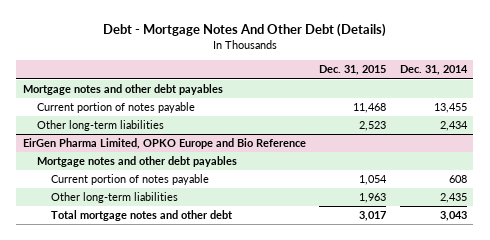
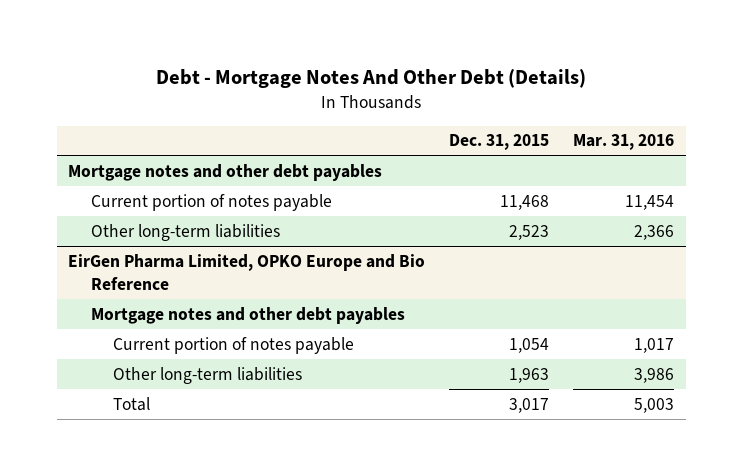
- | Dec. 31, 2015 | Dec. 31, 2014
+ | Dec. 31, 2015 | Mar. 31, 2016
@ EirGen Pharma Limited, OPKO Europe and Bio Reference
- Total mortgage notes and other debt | 3,017 | 3,043
+ Total | 3,017 | 5,003

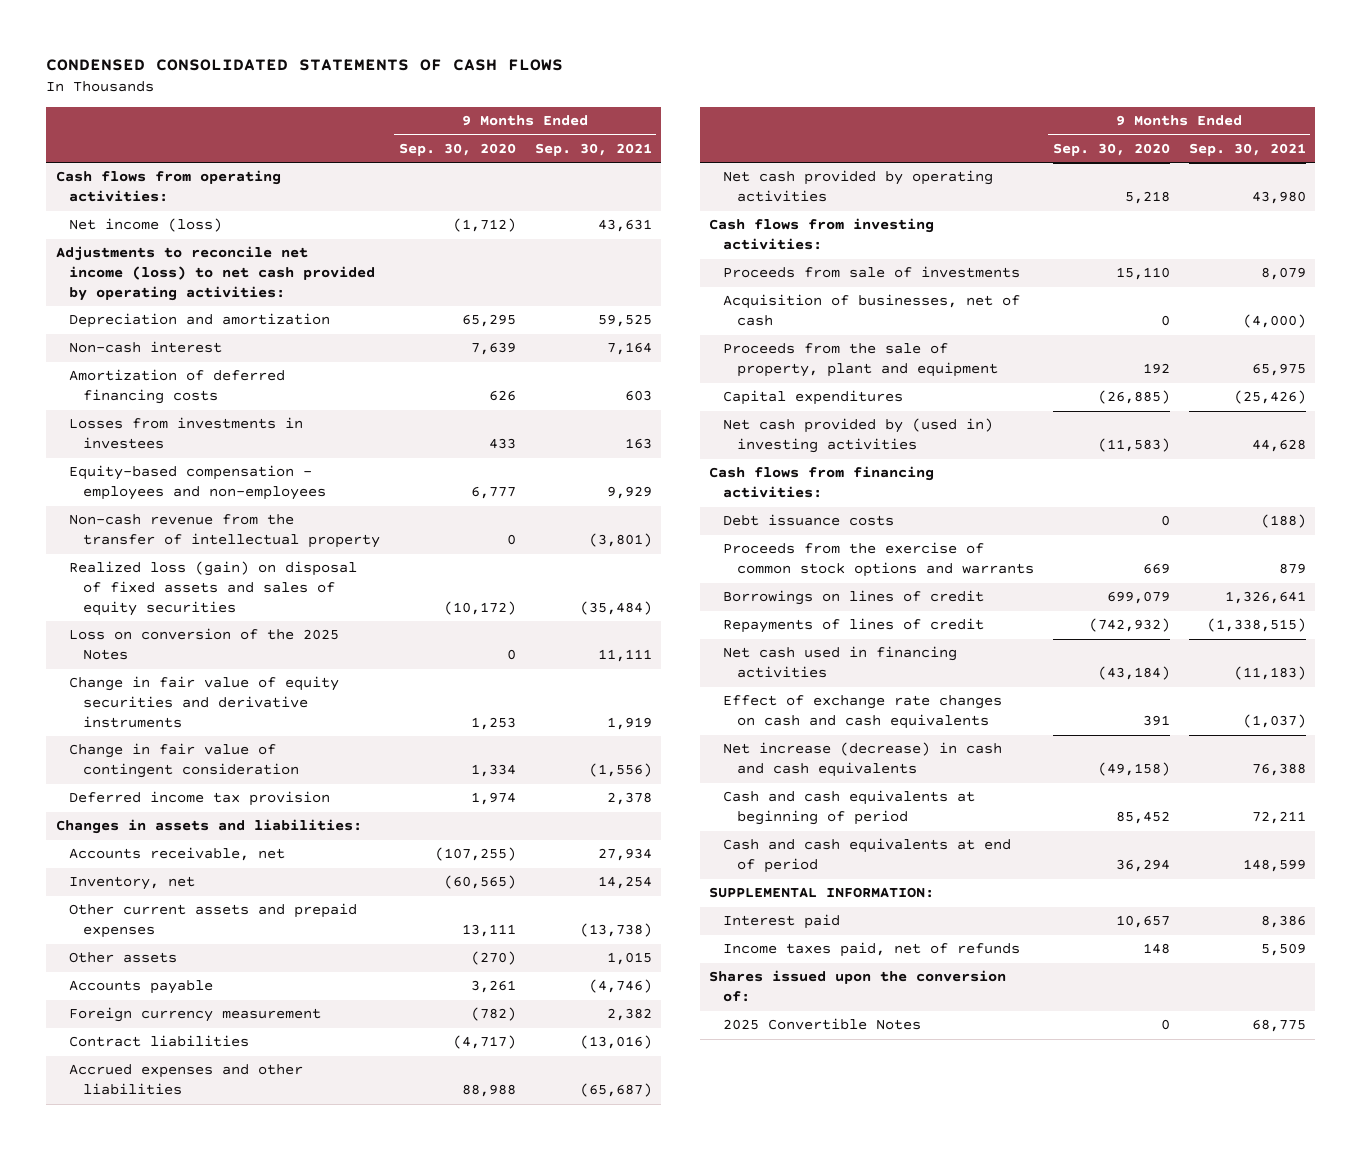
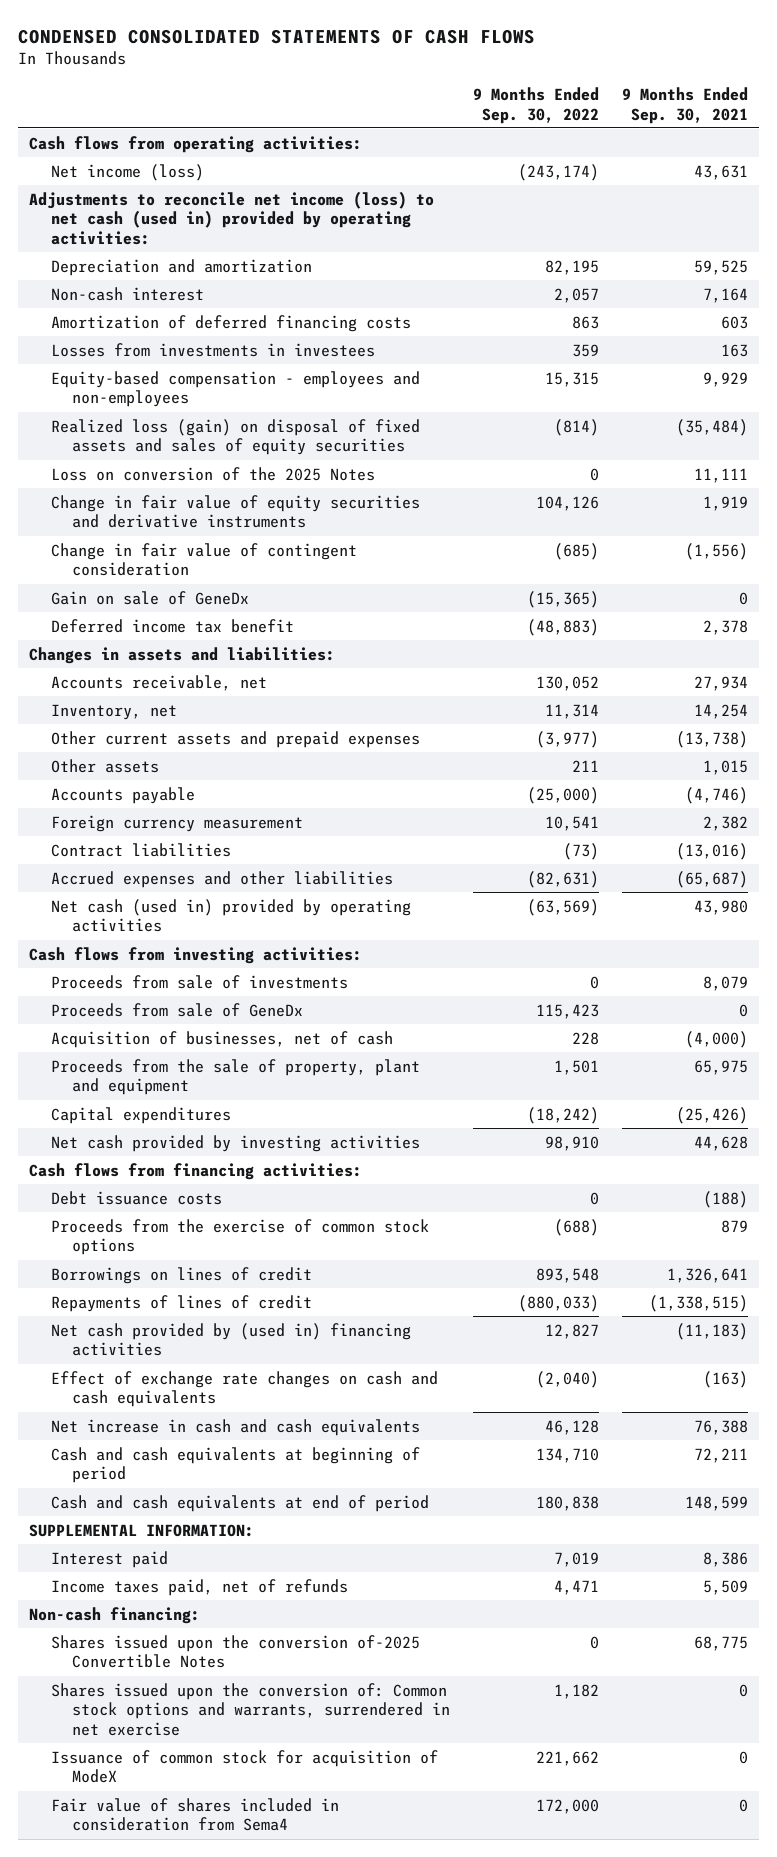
- | 9 Months Ended Sep. 30, 2020 | 9 Months Ended Sep. 30, 2021
+ | 9 Months Ended Sep. 30, 2022 | 9 Months Ended Sep. 30, 2021
- Adjustments to reconcile net income (loss) to net cash provided by operating activities:
+ Adjustments to reconcile net income (loss) to net cash (used in) provided by operating activities:
- Non-cash revenue from the transfer of intellectual property | 0 | (3,801)
- Deferred income tax provision | 1,974 | 2,378
+ Gain on sale of GeneDx | (15,365) | 0
+ Deferred income tax benefit | (48,883) | 2,378
- Net cash provided by operating activities | 5,218 | 43,980
+ Net cash (used in) provided by operating activities | (63,569) | 43,980
+ Proceeds from sale of GeneDx | 115,423 | 0
- Net cash provided by (used in) investing activities | (11,583) | 44,628
+ Net cash provided by investing activities | 98,910 | 44,628
- Proceeds from the exercise of common stock options and warrants | 669 | 879
+ Proceeds from the exercise of common stock options | (688) | 879
- Net cash used in financing activities | (43,184) | (11,183)
- Effect of exchange rate changes on cash and cash equivalents | 391 | (1,037)
- Net increase (decrease) in cash and cash equivalents | (49,158) | 76,388
+ Net cash provided by (used in) financing activities | 12,827 | (11,183)
+ Effect of exchange rate changes on cash and cash equivalents | (2,040) | (163)
+ Net increase in cash and cash equivalents | 46,128 | 76,388
- Shares issued upon the conversion of:
- 2025 Convertible Notes | 0 | 68,775
+ Non-cash financing:
+ Shares issued upon the conversion of-2025 Convertible Notes | 0 | 68,775
+ Shares issued upon the conversion of: Common stock options and warrants, surrendered in net exercise | 1,182 | 0
+ Issuance of common stock for acquisition of ModeX | 221,662 | 0
+ Fair value of shares included in consideration from Sema4 | 172,000 | 0

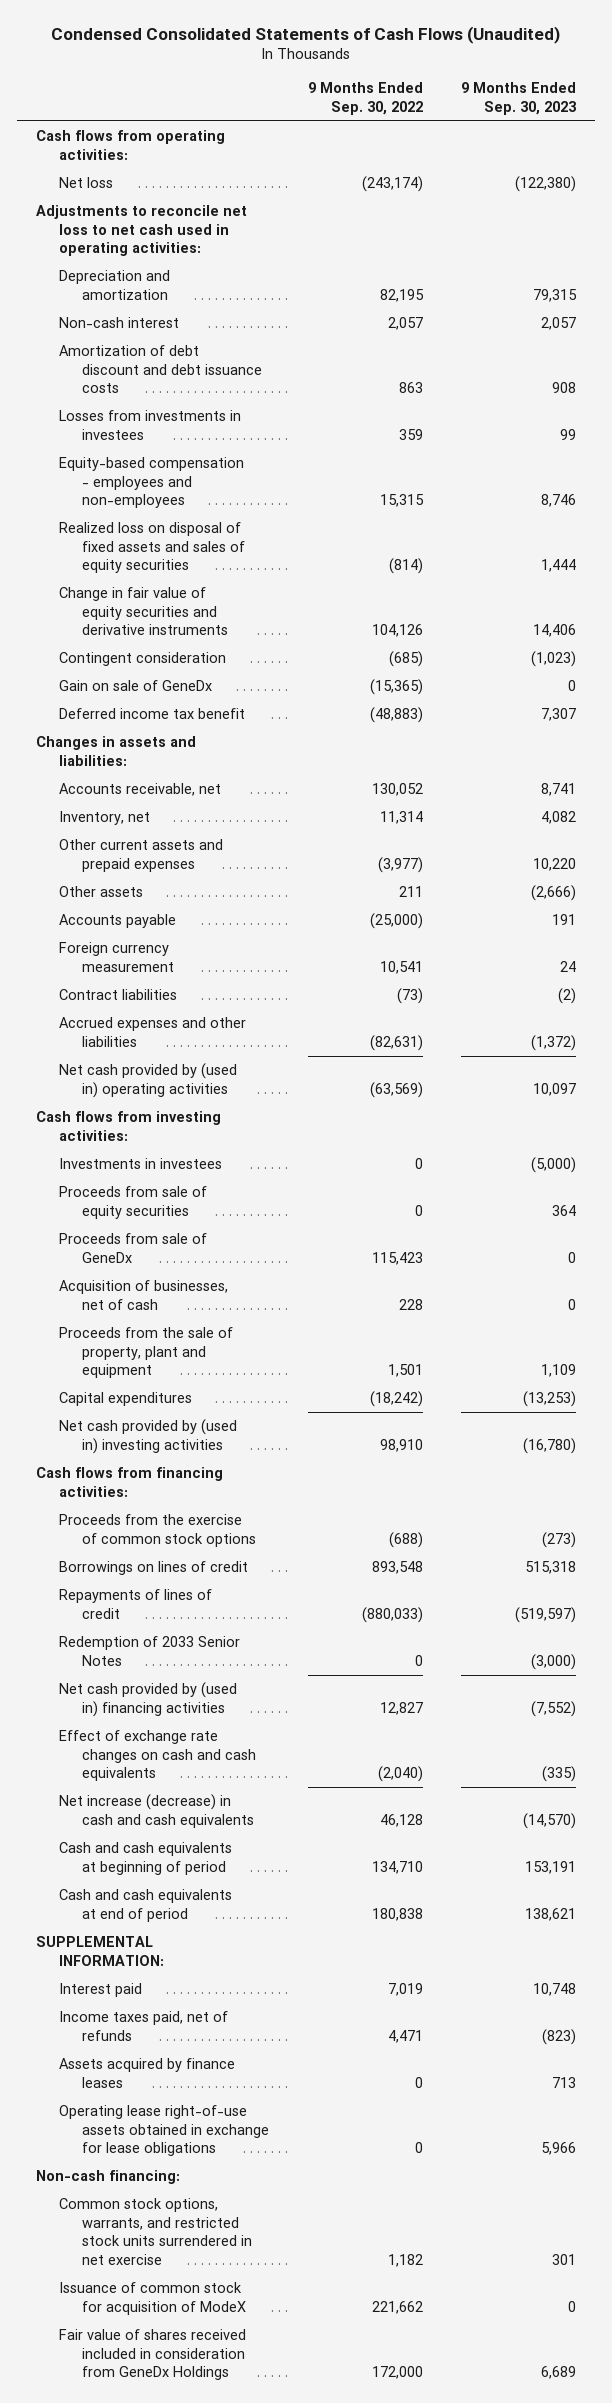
- CONDENSED CONSOLIDATED STATEMENTS OF CASH FLOWS
+ Condensed Consolidated Statements of Cash Flows (Unaudited)
- | 9 Months Ended Sep. 30, 2022 | 9 Months Ended Sep. 30, 2021
+ | 9 Months Ended Sep. 30, 2022 | 9 Months Ended Sep. 30, 2023
- Net income (loss) | (243,174) | 43,631
- Adjustments to reconcile net income (loss) to net cash (used in) provided by operating activities:
+ Net loss | (243,174) | (122,380)
+ Adjustments to reconcile net loss to net cash used in operating activities:
- Amortization of deferred financing costs | 863 | 603
+ Amortization of debt discount and debt issuance costs | 863 | 908
- Realized loss (gain) on disposal of fixed assets and sales of equity securities | (814) | (35,484)
- Loss on conversion of the 2025 Notes | 0 | 11,111
+ Realized loss on disposal of fixed assets and sales of equity securities | (814) | 1,444
- Change in fair value of contingent consideration | (685) | (1,556)
+ Contingent consideration | (685) | (1,023)
- Net cash (used in) provided by operating activities | (63,569) | 43,980
+ Net cash provided by (used in) operating activities | (63,569) | 10,097
- Proceeds from sale of investments | 0 | 8,079
+ Investments in investees | 0 | (5,000)
+ Proceeds from sale of equity securities | 0 | 364
- Net cash provided by investing activities | 98,910 | 44,628
+ Net cash provided by (used in) investing activities | 98,910 | (16,780)
- Debt issuance costs | 0 | (188)
+ Redemption of 2033 Senior Notes | 0 | (3,000)
- Net increase in cash and cash equivalents | 46,128 | 76,388
+ Net increase (decrease) in cash and cash equivalents | 46,128 | (14,570)
+ Assets acquired by finance leases | 0 | 713
+ Operating lease right-of-use assets obtained in exchange for lease obligations | 0 | 5,966
- Shares issued upon the conversion of-2025 Convertible Notes | 0 | 68,775
- Shares issued upon the conversion of: Common stock options and warrants, surrendered in net exercise | 1,182 | 0
+ Common stock options, warrants, and restricted stock units surrendered in net exercise | 1,182 | 301
- Fair value of shares included in consideration from Sema4 | 172,000 | 0
+ Fair value of shares received included in consideration from GeneDx Holdings | 172,000 | 6,689

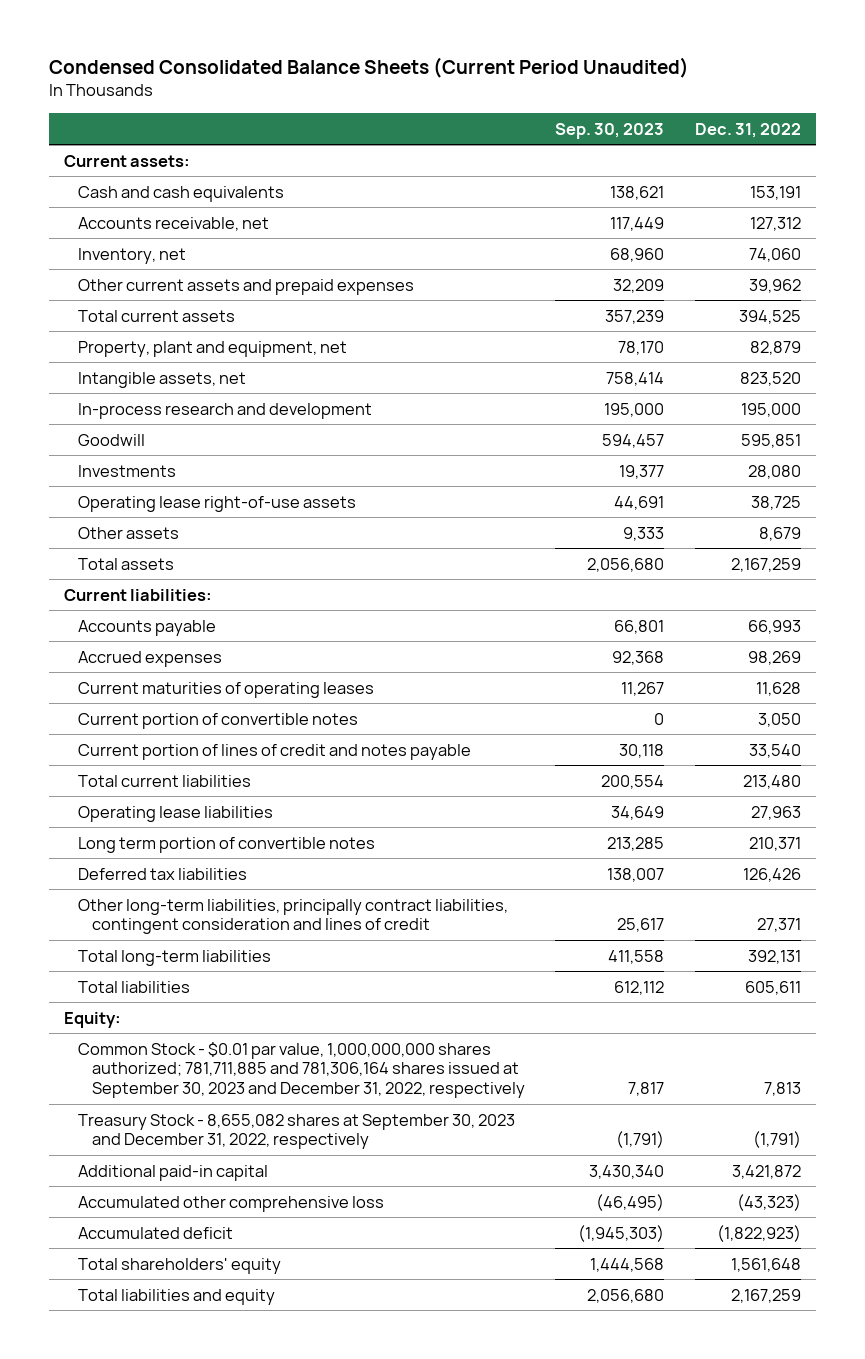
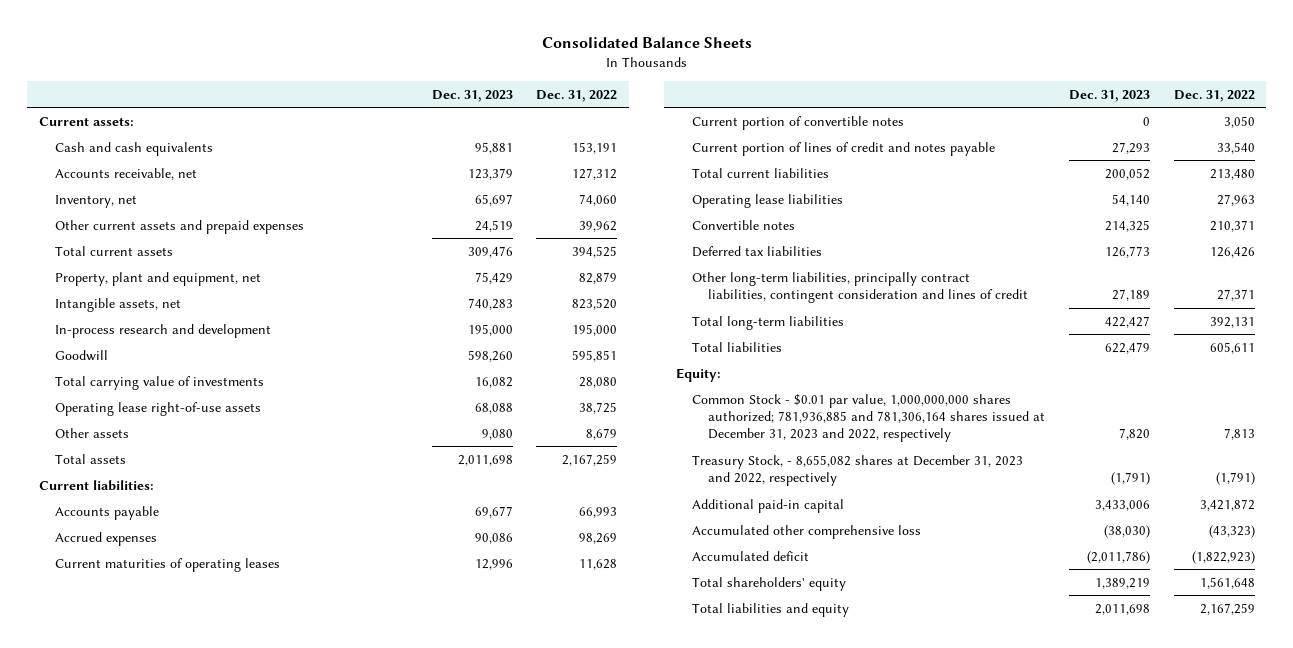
- Condensed Consolidated Balance Sheets (Current Period Unaudited)
+ Consolidated Balance Sheets
- | Sep. 30, 2023 | Dec. 31, 2022
+ | Dec. 31, 2023 | Dec. 31, 2022
- Investments | 19,377 | 28,080
+ Total carrying value of investments | 16,082 | 28,080
- Long term portion of convertible notes | 213,285 | 210,371
+ Convertible notes | 214,325 | 210,371
- Common Stock - $0.01 par value, 1,000,000,000 shares authorized; 781,711,885 and 781,306,164 shares issued at September 30, 2023 and December 31, 2022, respectively | 7,817 | 7,813
- Treasury Stock - 8,655,082 shares at September 30, 2023 and December 31, 2022, respectively | (1,791) | (1,791)
+ Common Stock - $0.01 par value, 1,000,000,000 shares authorized; 781,936,885 and 781,306,164 shares issued at December 31, 2023 and 2022, respectively | 7,820 | 7,813
+ Treasury Stock, - 8,655,082 shares at December 31, 2023 and 2022, respectively | (1,791) | (1,791)

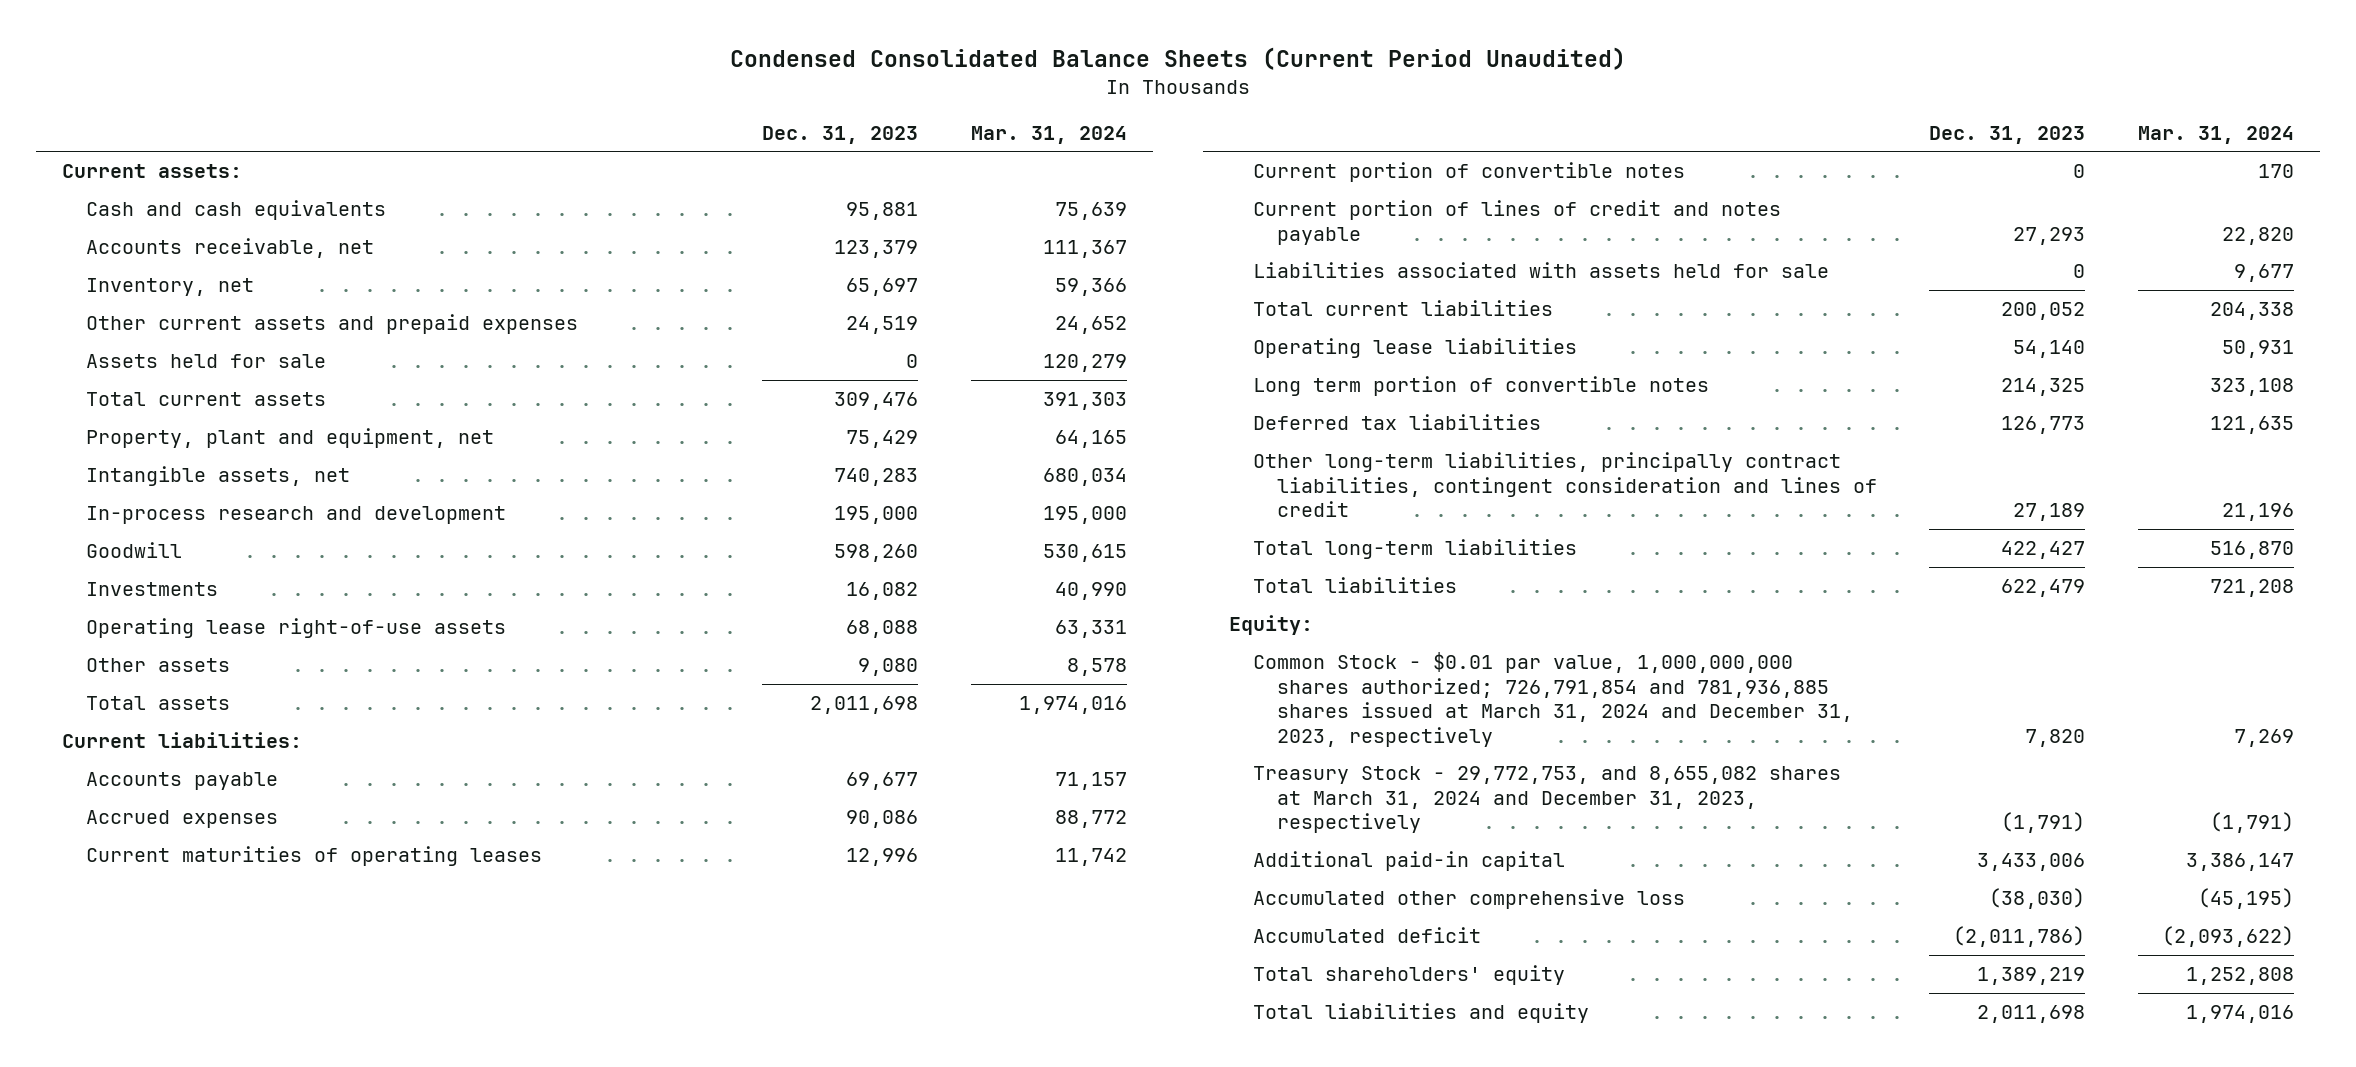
- Consolidated Balance Sheets
+ Condensed Consolidated Balance Sheets (Current Period Unaudited)
- | Dec. 31, 2023 | Dec. 31, 2022
+ | Dec. 31, 2023 | Mar. 31, 2024
+ Assets held for sale | 0 | 120,279
- Total carrying value of investments | 16,082 | 28,080
+ Investments | 16,082 | 40,990
+ Liabilities associated with assets held for sale | 0 | 9,677
- Convertible notes | 214,325 | 210,371
+ Long term portion of convertible notes | 214,325 | 323,108
- Common Stock - $0.01 par value, 1,000,000,000 shares authorized; 781,936,885 and 781,306,164 shares issued at December 31, 2023 and 2022, respectively | 7,820 | 7,813
- Treasury Stock, - 8,655,082 shares at December 31, 2023 and 2022, respectively | (1,791) | (1,791)
+ Common Stock - $0.01 par value, 1,000,000,000 shares authorized; 726,791,854 and 781,936,885 shares issued at March 31, 2024 and December 31, 2023, respectively | 7,820 | 7,269
+ Treasury Stock - 29,772,753, and 8,655,082 shares at March 31, 2024 and December 31, 2023, respectively | (1,791) | (1,791)

